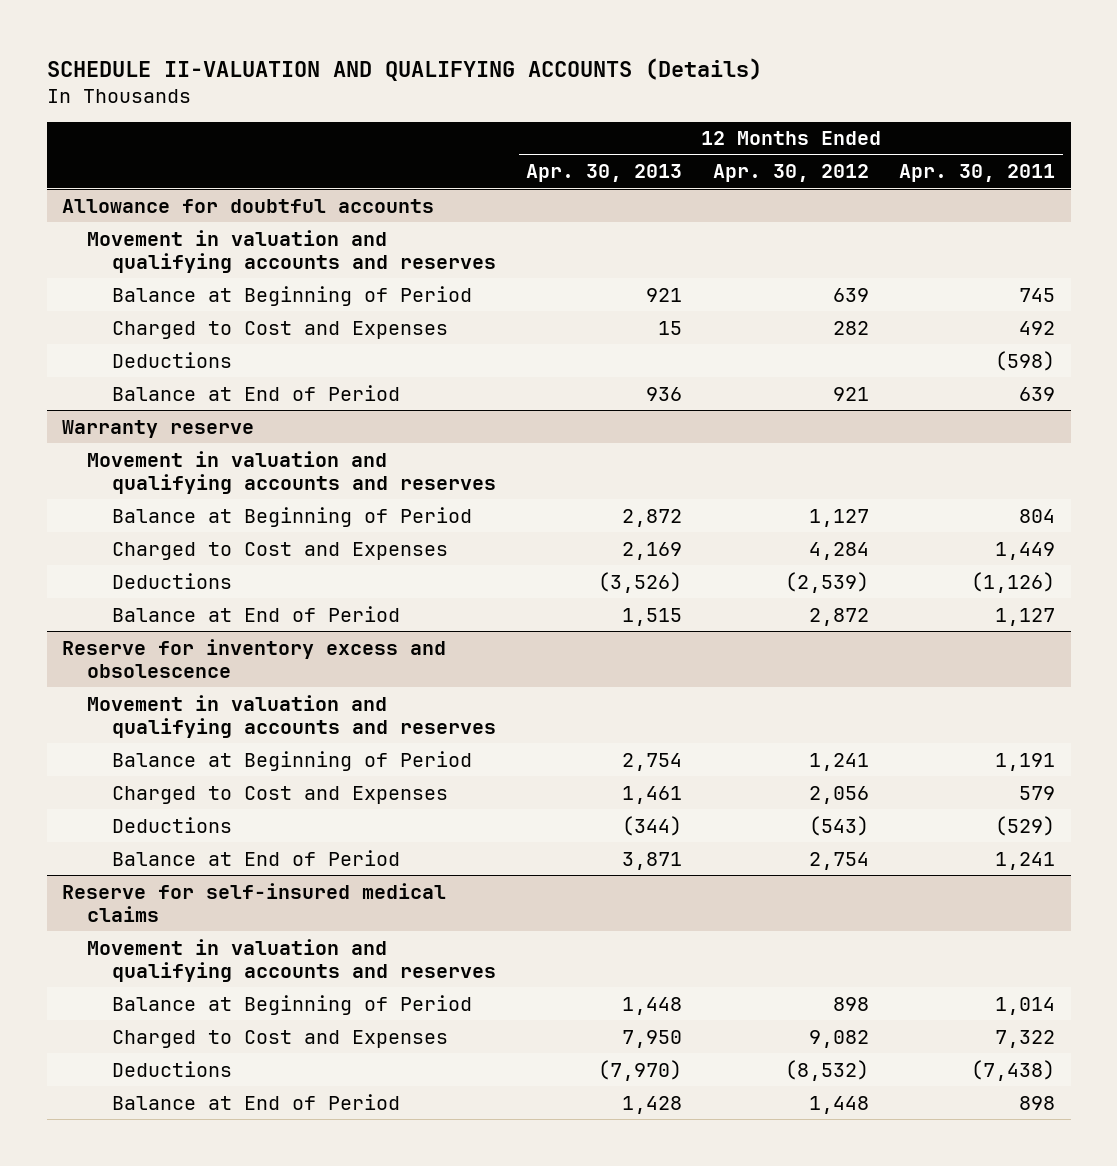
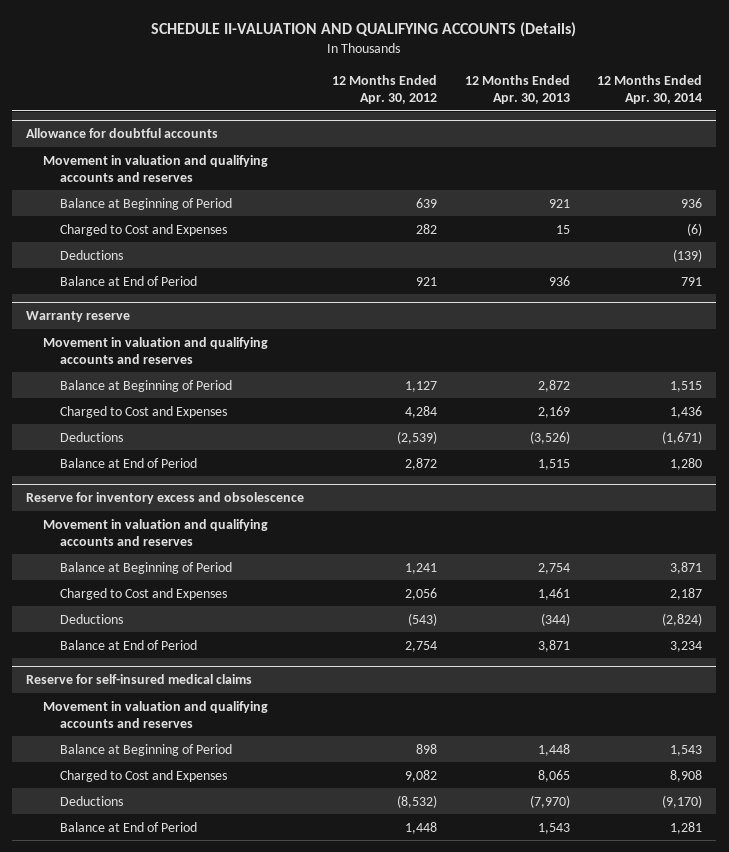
- | 12 Months Ended Apr. 30, 2013 | 12 Months Ended Apr. 30, 2012 | 12 Months Ended Apr. 30, 2011
+ | 12 Months Ended Apr. 30, 2012 | 12 Months Ended Apr. 30, 2013 | 12 Months Ended Apr. 30, 2014
@ Reserve for self-insured medical claims
- Charged to Cost and Expenses | 7,950 | 9,082 | 7,322
+ Charged to Cost and Expenses | 9,082 | 8,065 | 8,908
- Balance at End of Period | 1,428 | 1,448 | 898
+ Balance at End of Period | 1,448 | 1,543 | 1,281

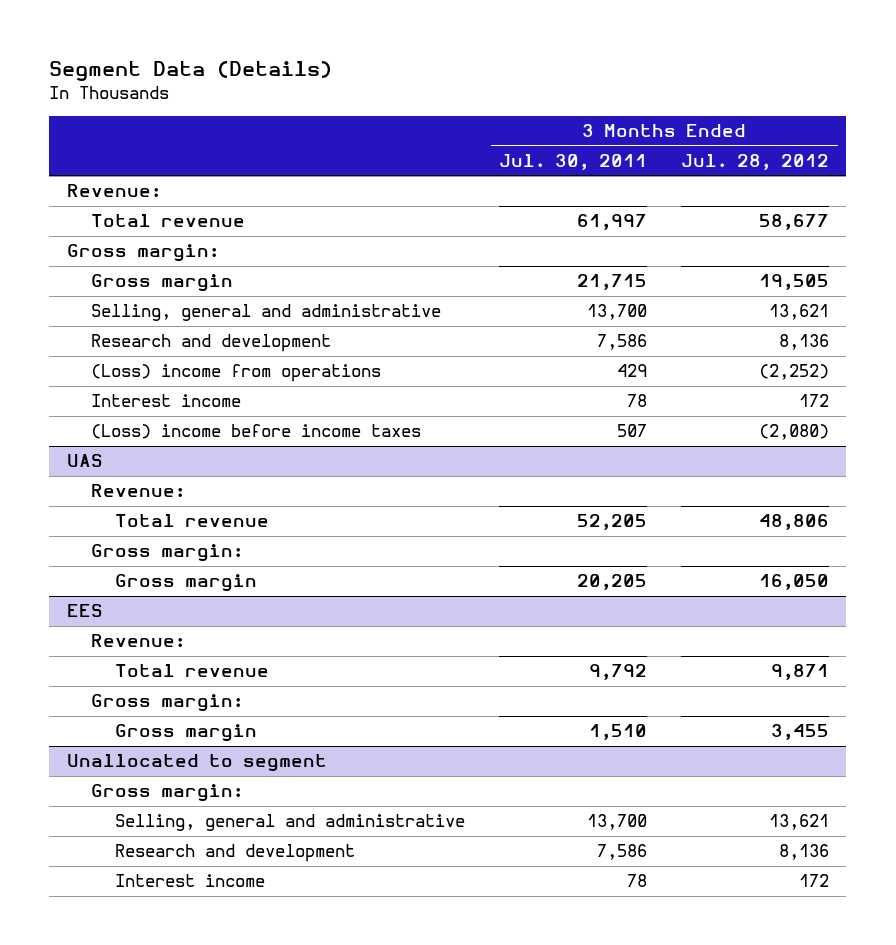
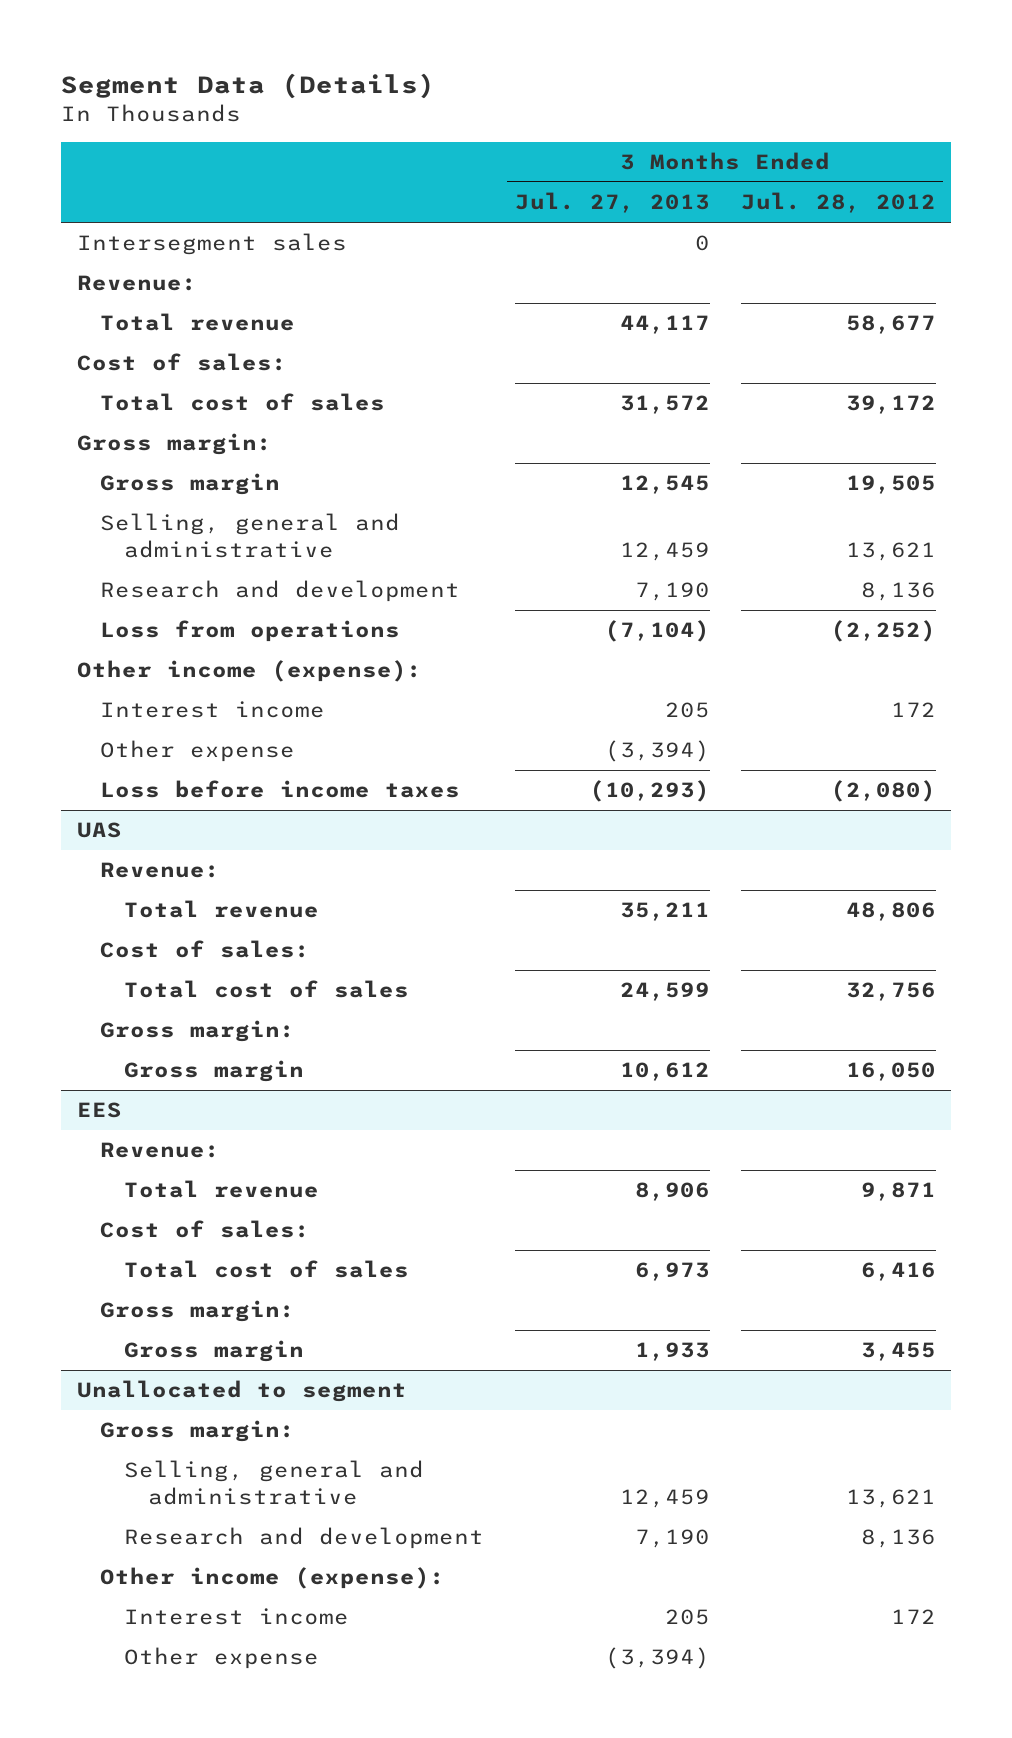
- | 3 Months Ended Jul. 30, 2011 | 3 Months Ended Jul. 28, 2012
+ | 3 Months Ended Jul. 27, 2013 | 3 Months Ended Jul. 28, 2012
+ Intersegment sales | 0 |
+ Cost of sales:
+ Total cost of sales | 31,572 | 39,172
- (Loss) income from operations | 429 | (2,252)
+ Loss from operations | (7,104) | (2,252)
+ Other income (expense):
- (Loss) income before income taxes | 507 | (2,080)
+ Other expense | (3,394) |
+ Loss before income taxes | (10,293) | (2,080)
@ UAS
+ Cost of sales:
+ Total cost of sales | 24,599 | 32,756
@ EES
+ Cost of sales:
+ Total cost of sales | 6,973 | 6,416
@ Unallocated to segment
+ Other income (expense):
+ Other expense | (3,394) |

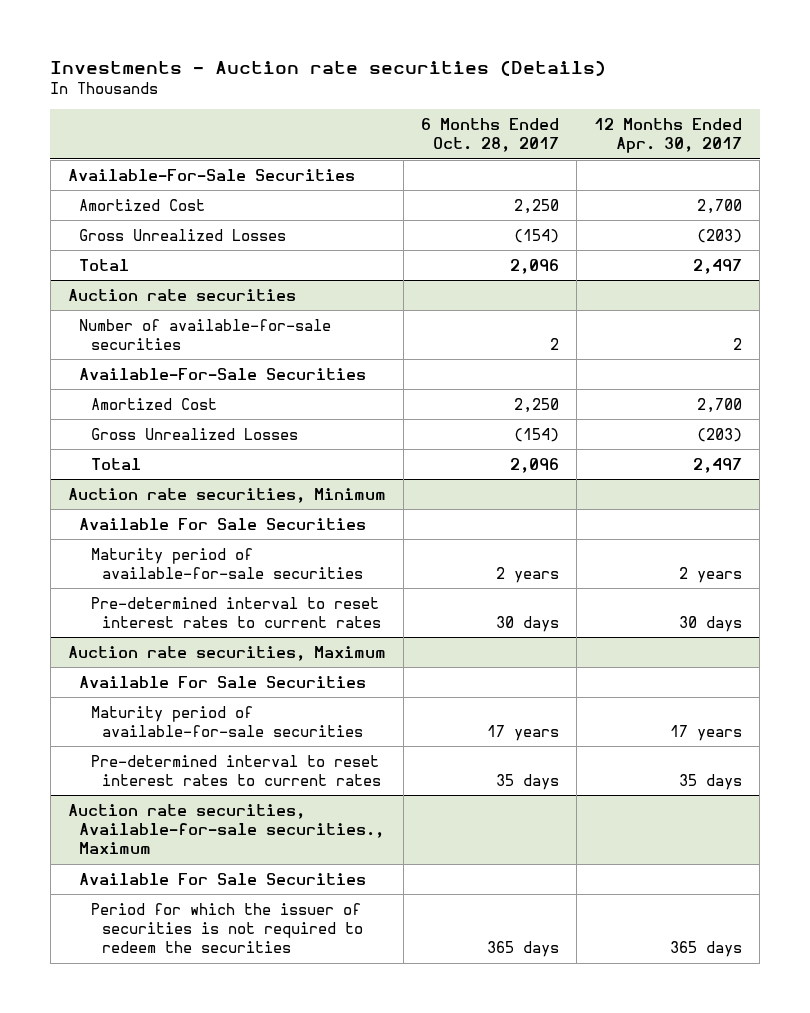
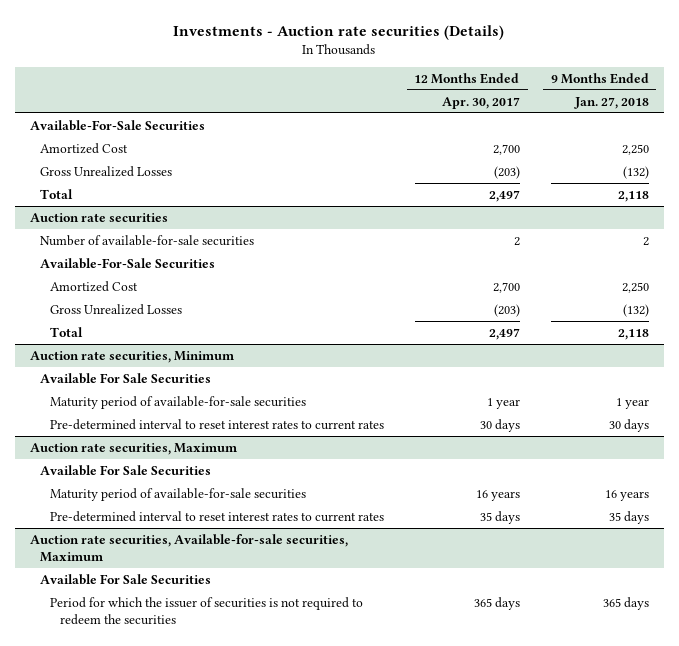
- | 6 Months Ended Oct. 28, 2017 | 12 Months Ended Apr. 30, 2017
+ | 12 Months Ended Apr. 30, 2017 | 9 Months Ended Jan. 27, 2018
@ Auction rate securities, Minimum
- Maturity period of available-for-sale securities | 2 years | 2 years
+ Maturity period of available-for-sale securities | 1 year | 1 year
@ Auction rate securities, Maximum
- Maturity period of available-for-sale securities | 17 years | 17 years
+ Maturity period of available-for-sale securities | 16 years | 16 years
- Auction rate securities, Available-for-sale securities., Maximum
+ Auction rate securities, Available-for-sale securities, Maximum

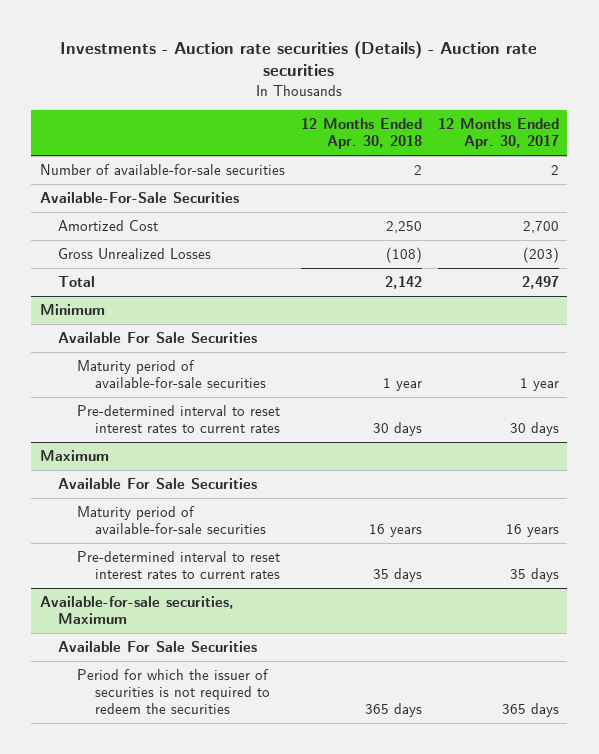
- Investments - Auction rate securities (Details)
+ Investments - Auction rate securities (Details) - Auction rate securities
- | 12 Months Ended Apr. 30, 2017 | 9 Months Ended Jan. 27, 2018
+ | 12 Months Ended Apr. 30, 2018 | 12 Months Ended Apr. 30, 2017
- Available-For-Sale Securities
- Amortized Cost | 2,700 | 2,250
- Gross Unrealized Losses | (203) | (132)
- Total | 2,497 | 2,118
- Auction rate securities
- Auction rate securities, Minimum
+ Minimum
- Auction rate securities, Maximum
+ Maximum
- Auction rate securities, Available-for-sale securities, Maximum
+ Available-for-sale securities, Maximum

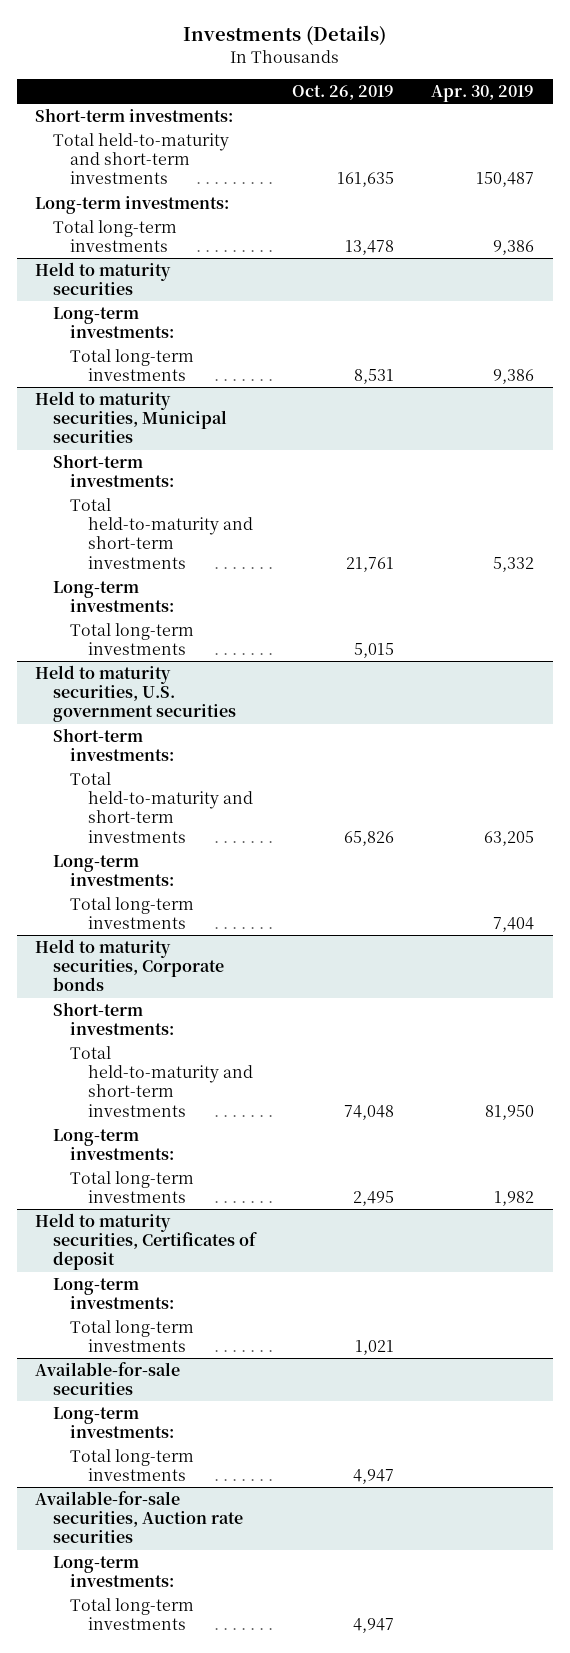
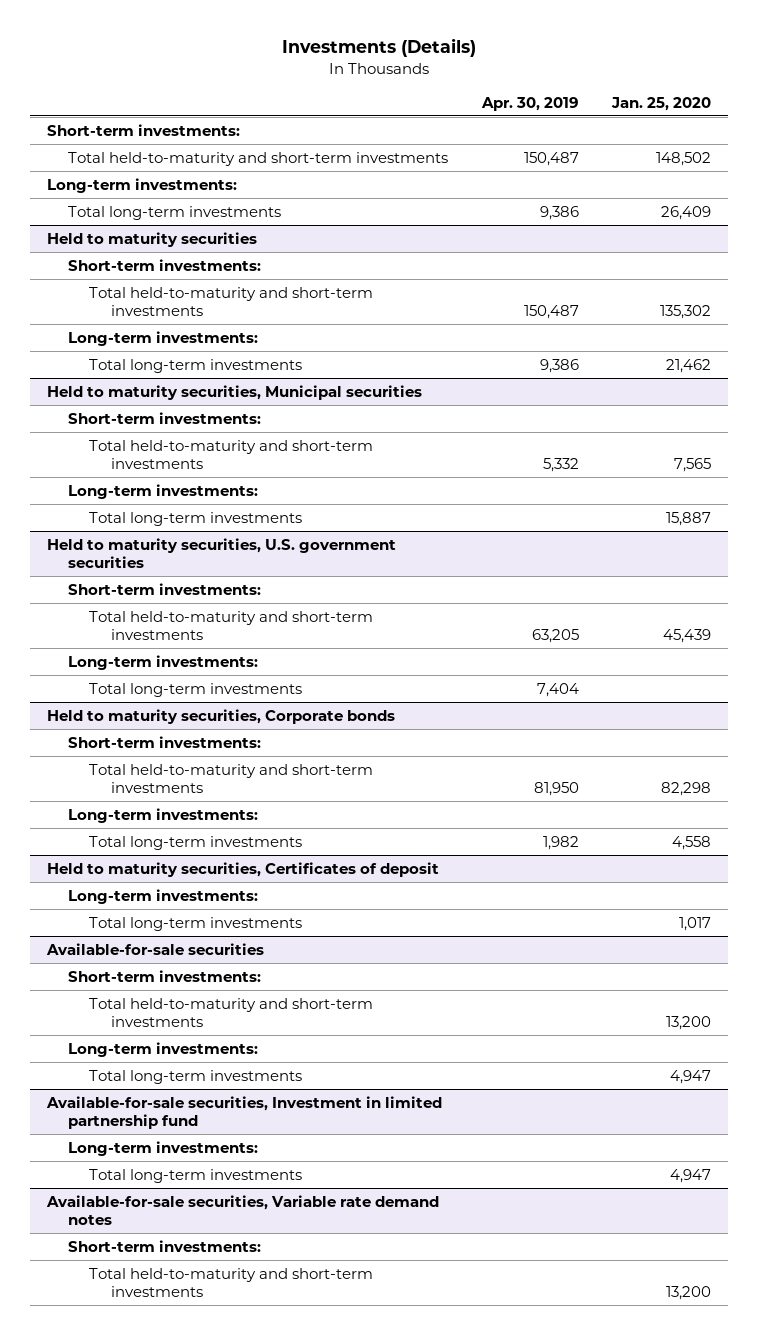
- | Oct. 26, 2019 | Apr. 30, 2019
+ | Apr. 30, 2019 | Jan. 25, 2020
@ Held to maturity securities
+ Short-term investments:
+ Total held-to-maturity and short-term investments | 150,487 | 135,302
@ Available-for-sale securities
+ Short-term investments:
+ Total held-to-maturity and short-term investments | | 13,200
- Available-for-sale securities, Auction rate securities
+ Available-for-sale securities, Investment in limited partnership fund
+ Available-for-sale securities, Variable rate demand notes
+ Short-term investments:
+ Total held-to-maturity and short-term investments | | 13,200

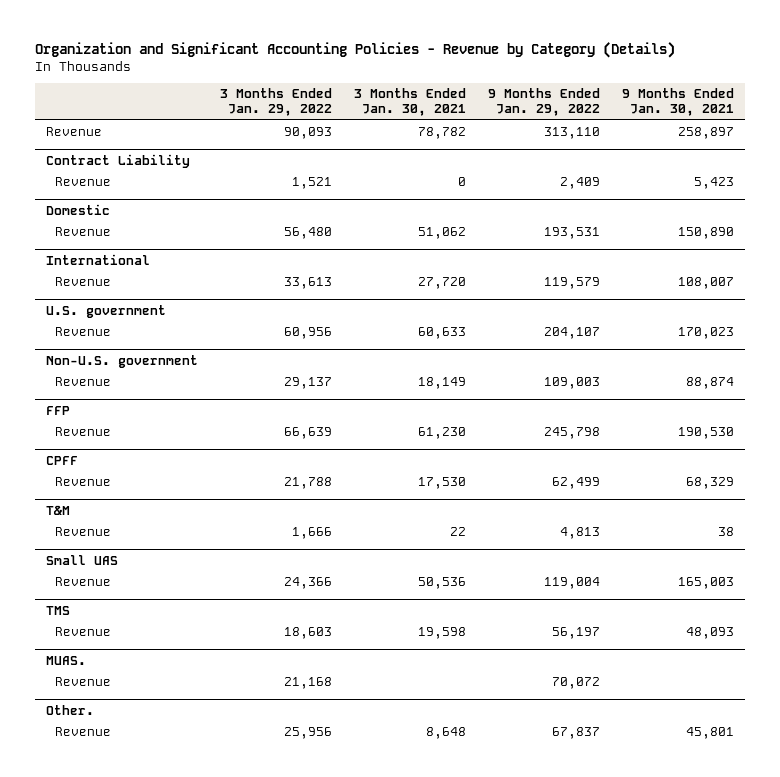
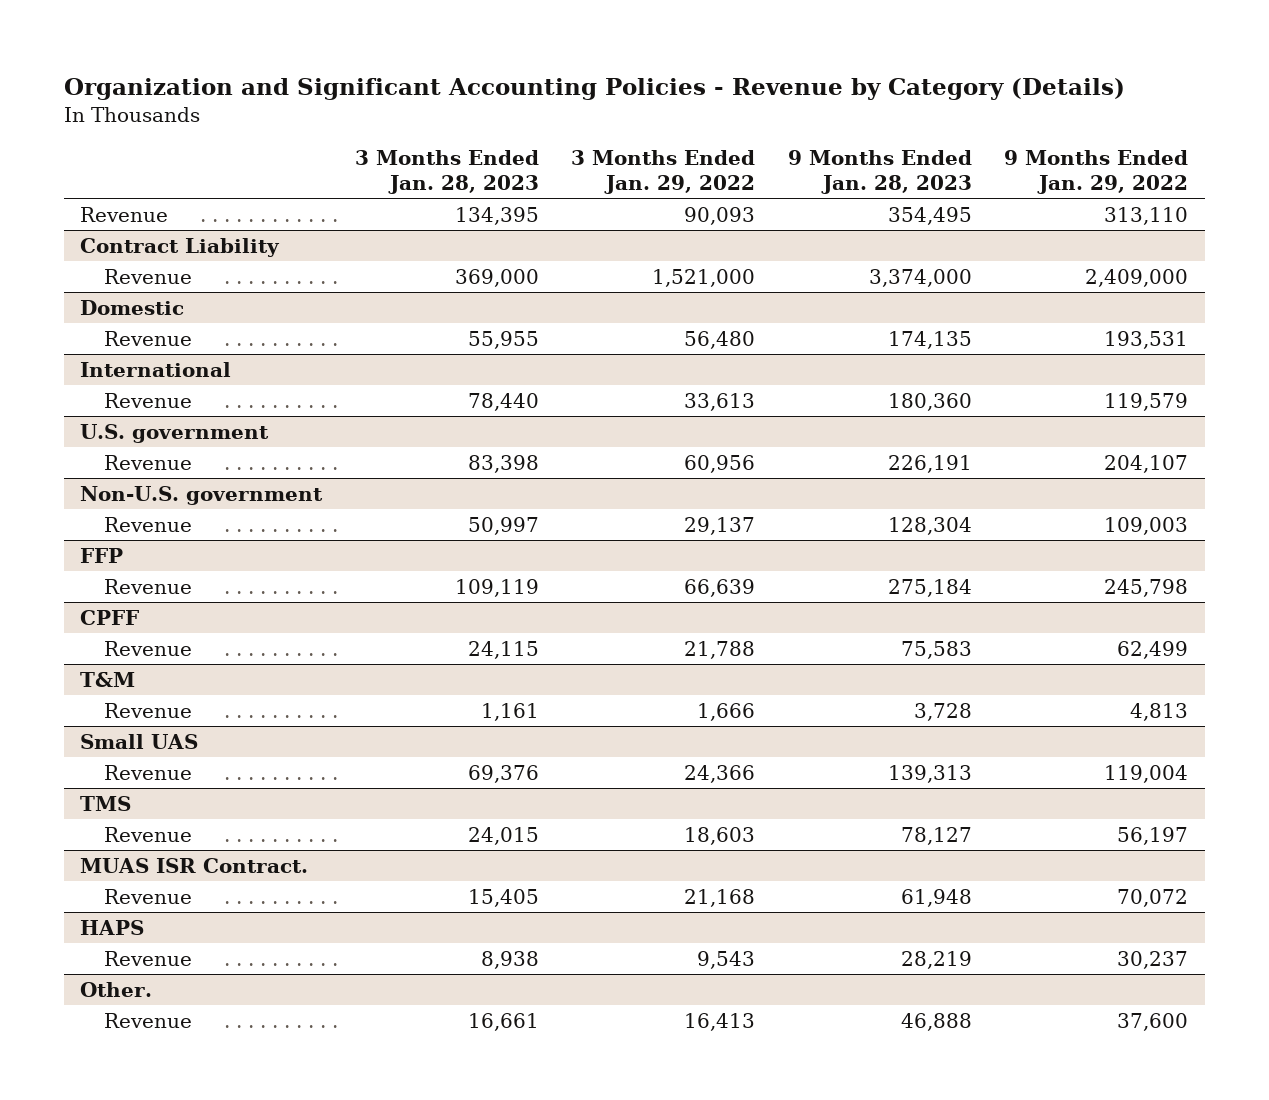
- | 3 Months Ended Jan. 29, 2022 | 3 Months Ended Jan. 30, 2021 | 9 Months Ended Jan. 29, 2022 | 9 Months Ended Jan. 30, 2021
+ | 3 Months Ended Jan. 28, 2023 | 3 Months Ended Jan. 29, 2022 | 9 Months Ended Jan. 28, 2023 | 9 Months Ended Jan. 29, 2022
@ Contract Liability
- Revenue | 1,521 | 0 | 2,409 | 5,423
+ Revenue | 369,000 | 1,521,000 | 3,374,000 | 2,409,000
- MUAS.
+ MUAS ISR Contract.
+ HAPS
+ Revenue | 8,938 | 9,543 | 28,219 | 30,237
@ Other.
- Revenue | 25,956 | 8,648 | 67,837 | 45,801
+ Revenue | 16,661 | 16,413 | 46,888 | 37,600

